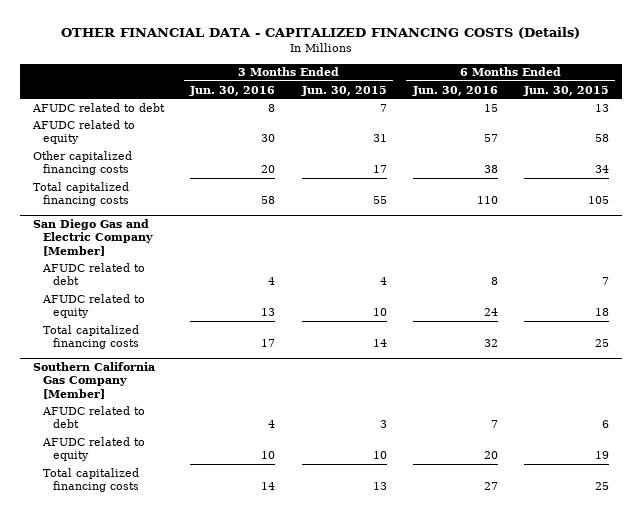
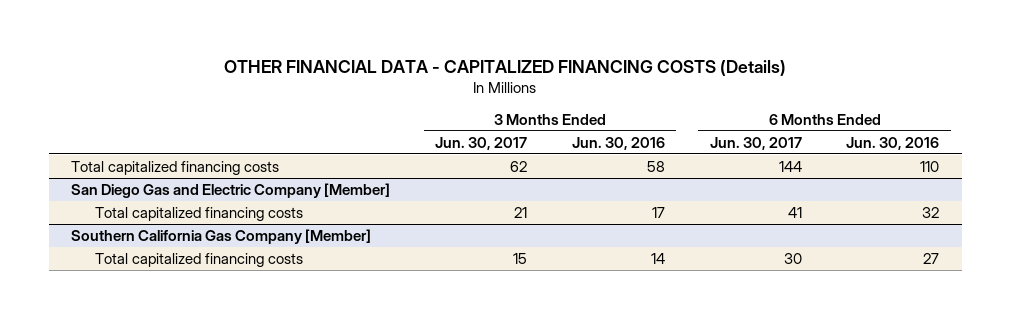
- | 3 Months Ended Jun. 30, 2016 | 3 Months Ended Jun. 30, 2015 | 6 Months Ended Jun. 30, 2016 | 6 Months Ended Jun. 30, 2015
+ | 3 Months Ended Jun. 30, 2017 | 3 Months Ended Jun. 30, 2016 | 6 Months Ended Jun. 30, 2017 | 6 Months Ended Jun. 30, 2016
- AFUDC related to debt | 8 | 7 | 15 | 13
- AFUDC related to equity | 30 | 31 | 57 | 58
- Other capitalized financing costs | 20 | 17 | 38 | 34
@ San Diego Gas and Electric Company [Member]
- AFUDC related to debt | 4 | 4 | 8 | 7
- AFUDC related to equity | 13 | 10 | 24 | 18
@ Southern California Gas Company [Member]
- AFUDC related to debt | 4 | 3 | 7 | 6
- AFUDC related to equity | 10 | 10 | 20 | 19

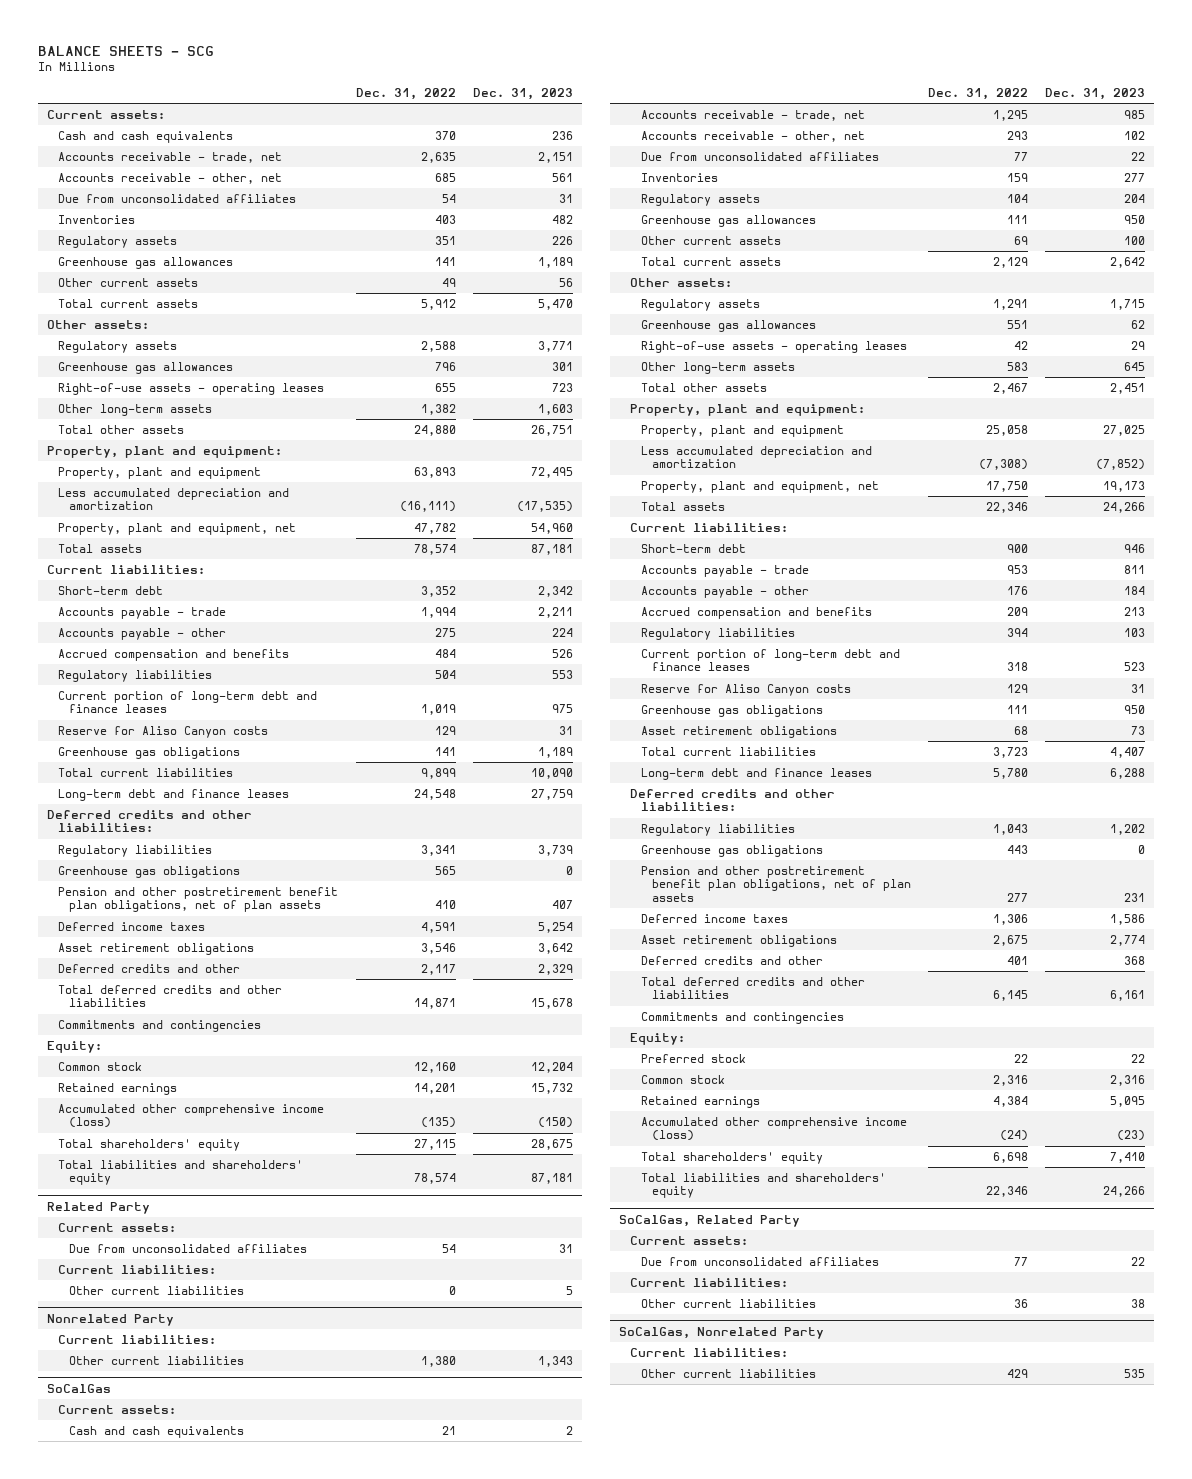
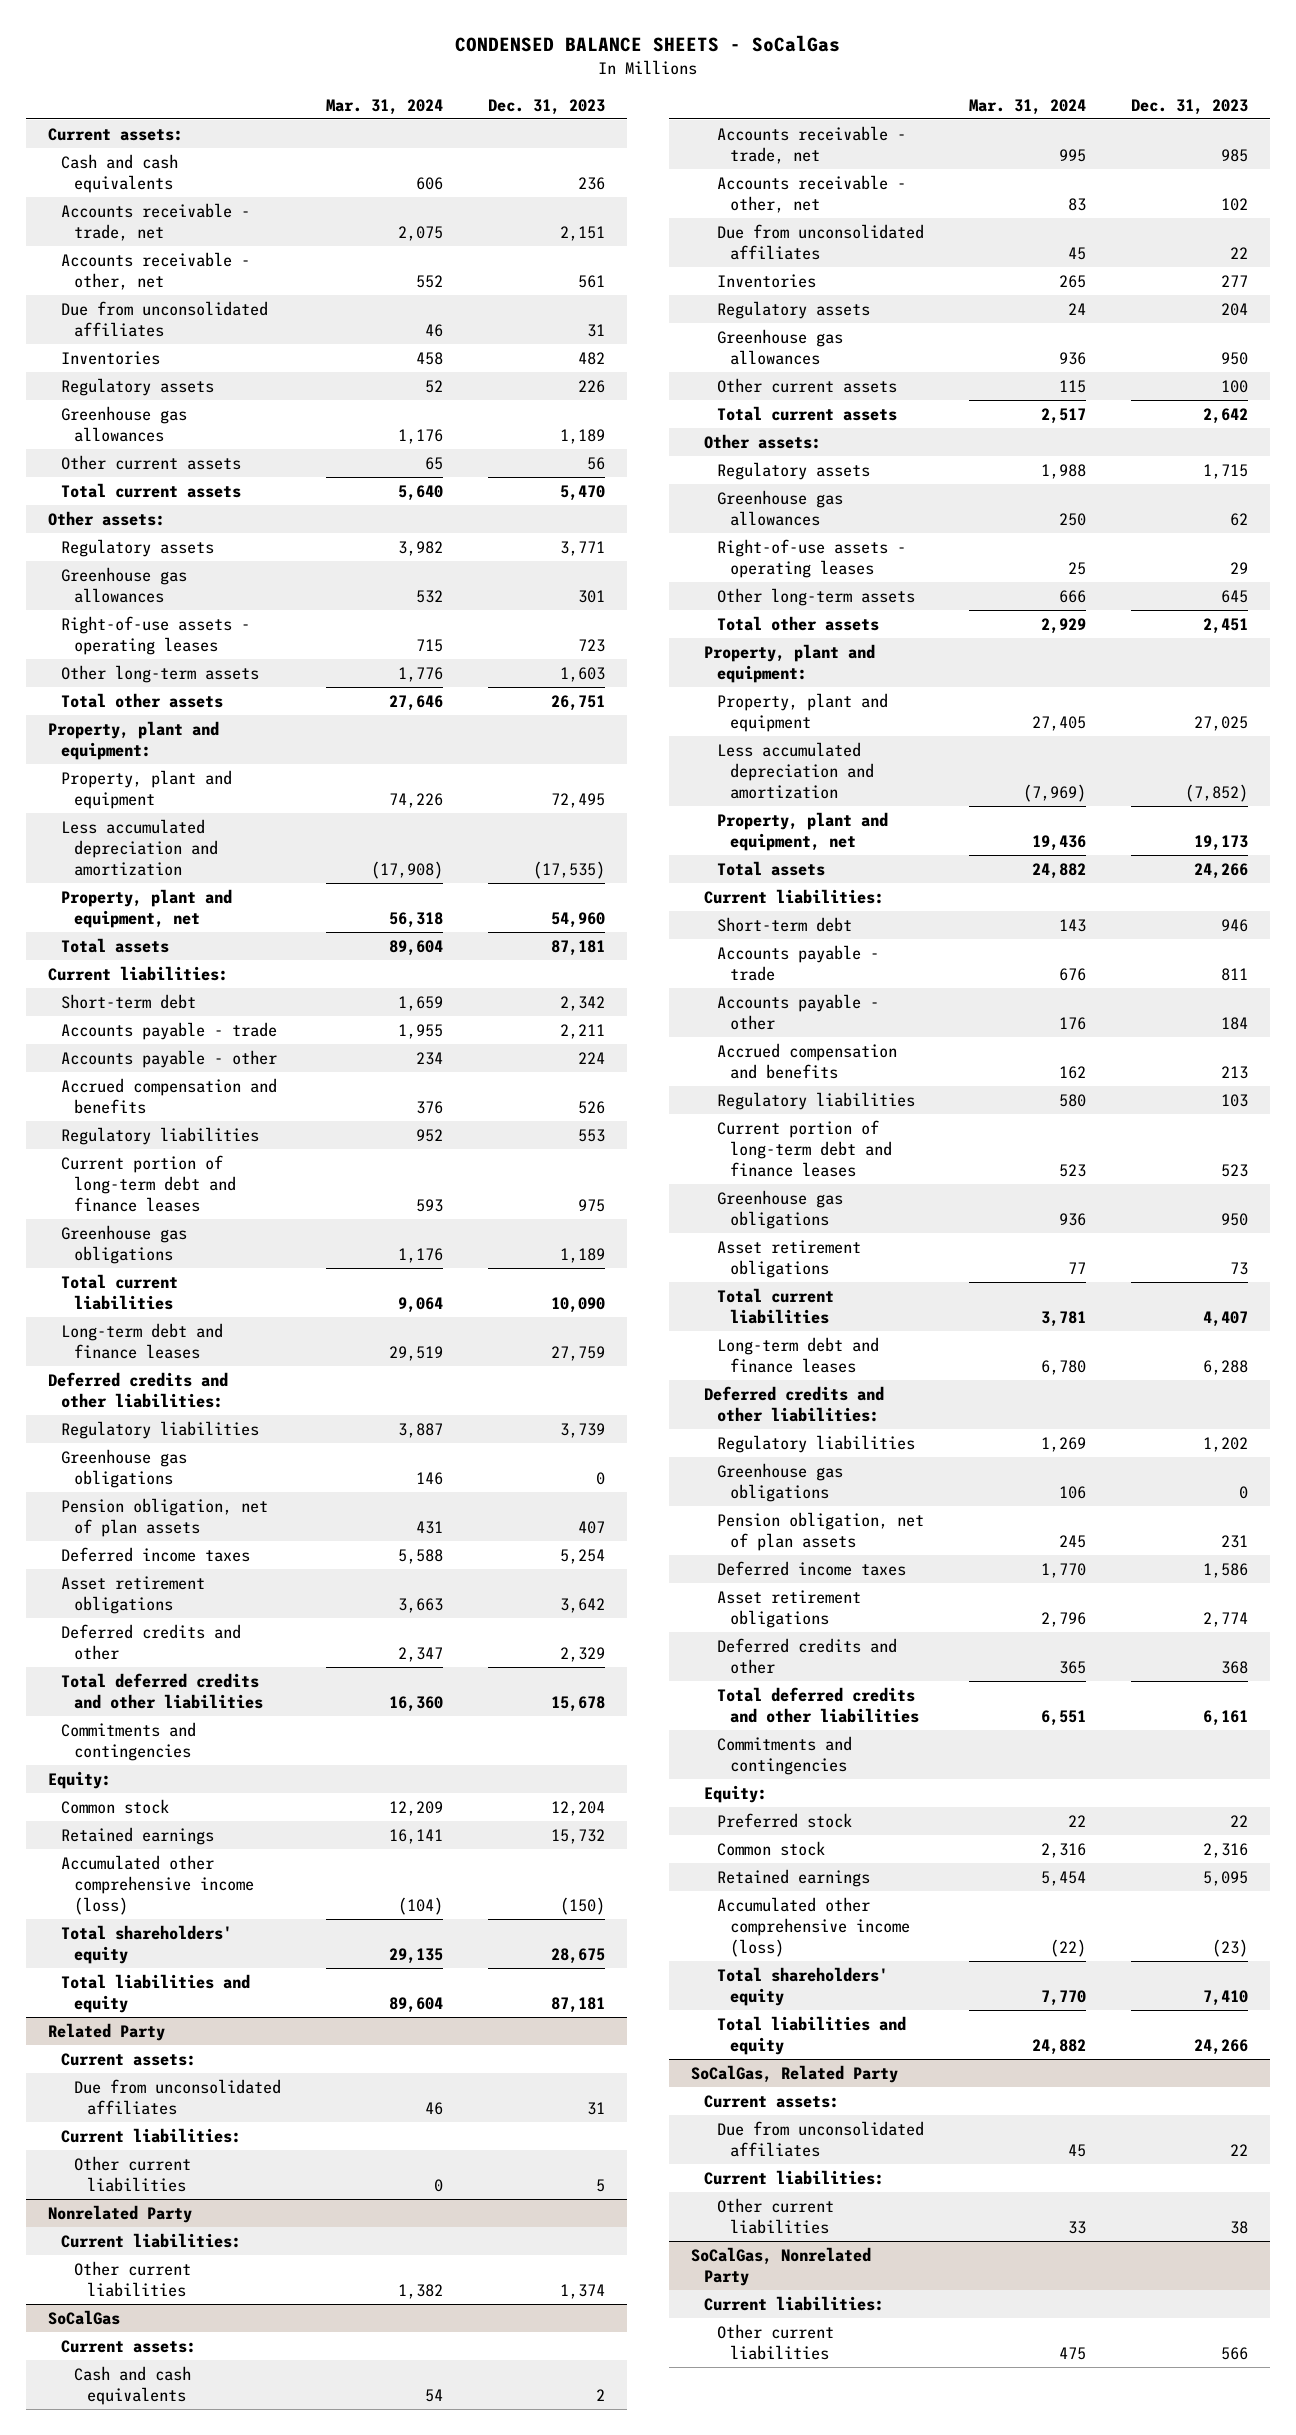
- BALANCE SHEETS - SCG
+ CONDENSED BALANCE SHEETS - SoCalGas
- | Dec. 31, 2022 | Dec. 31, 2023
+ | Mar. 31, 2024 | Dec. 31, 2023
- Reserve for Aliso Canyon costs | 129 | 31
- Pension and other postretirement benefit plan obligations, net of plan assets | 410 | 407
+ Pension obligation, net of plan assets | 431 | 407
- Total liabilities and shareholders' equity | 78,574 | 87,181
+ Total liabilities and equity | 89,604 | 87,181
@ Nonrelated Party
- Other current liabilities | 1,380 | 1,343
+ Other current liabilities | 1,382 | 1,374
@ SoCalGas
- Reserve for Aliso Canyon costs | 129 | 31
- Pension and other postretirement benefit plan obligations, net of plan assets | 277 | 231
+ Pension obligation, net of plan assets | 245 | 231
- Total liabilities and shareholders' equity | 22,346 | 24,266
+ Total liabilities and equity | 24,882 | 24,266
@ SoCalGas, Nonrelated Party
- Other current liabilities | 429 | 535
+ Other current liabilities | 475 | 566

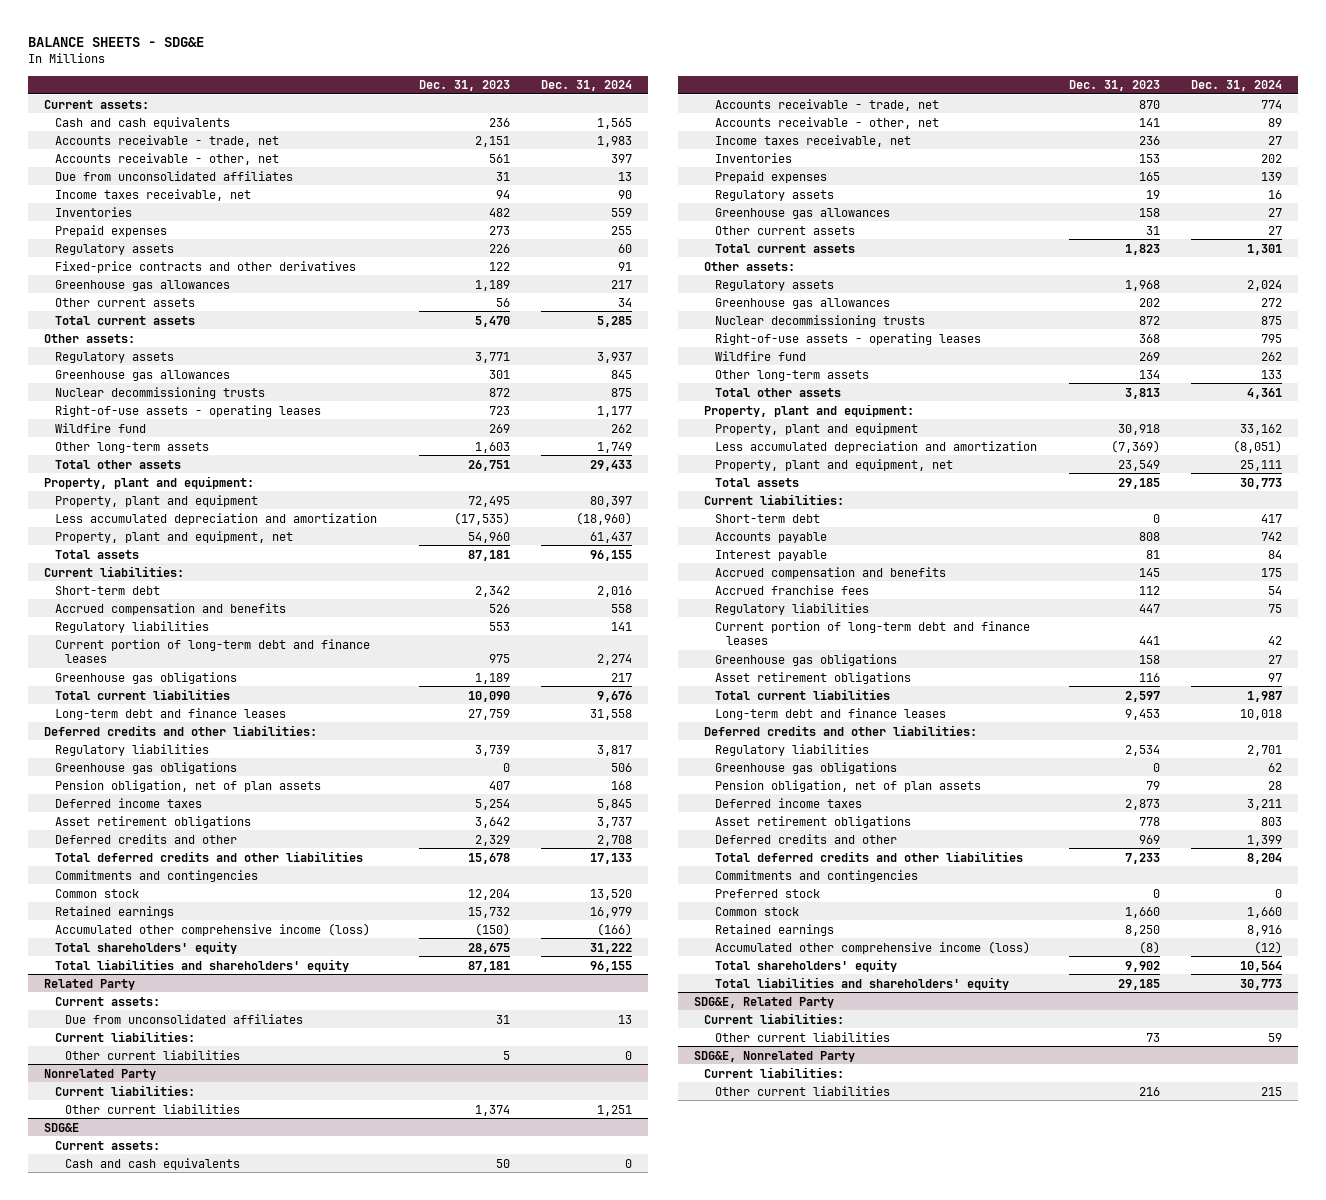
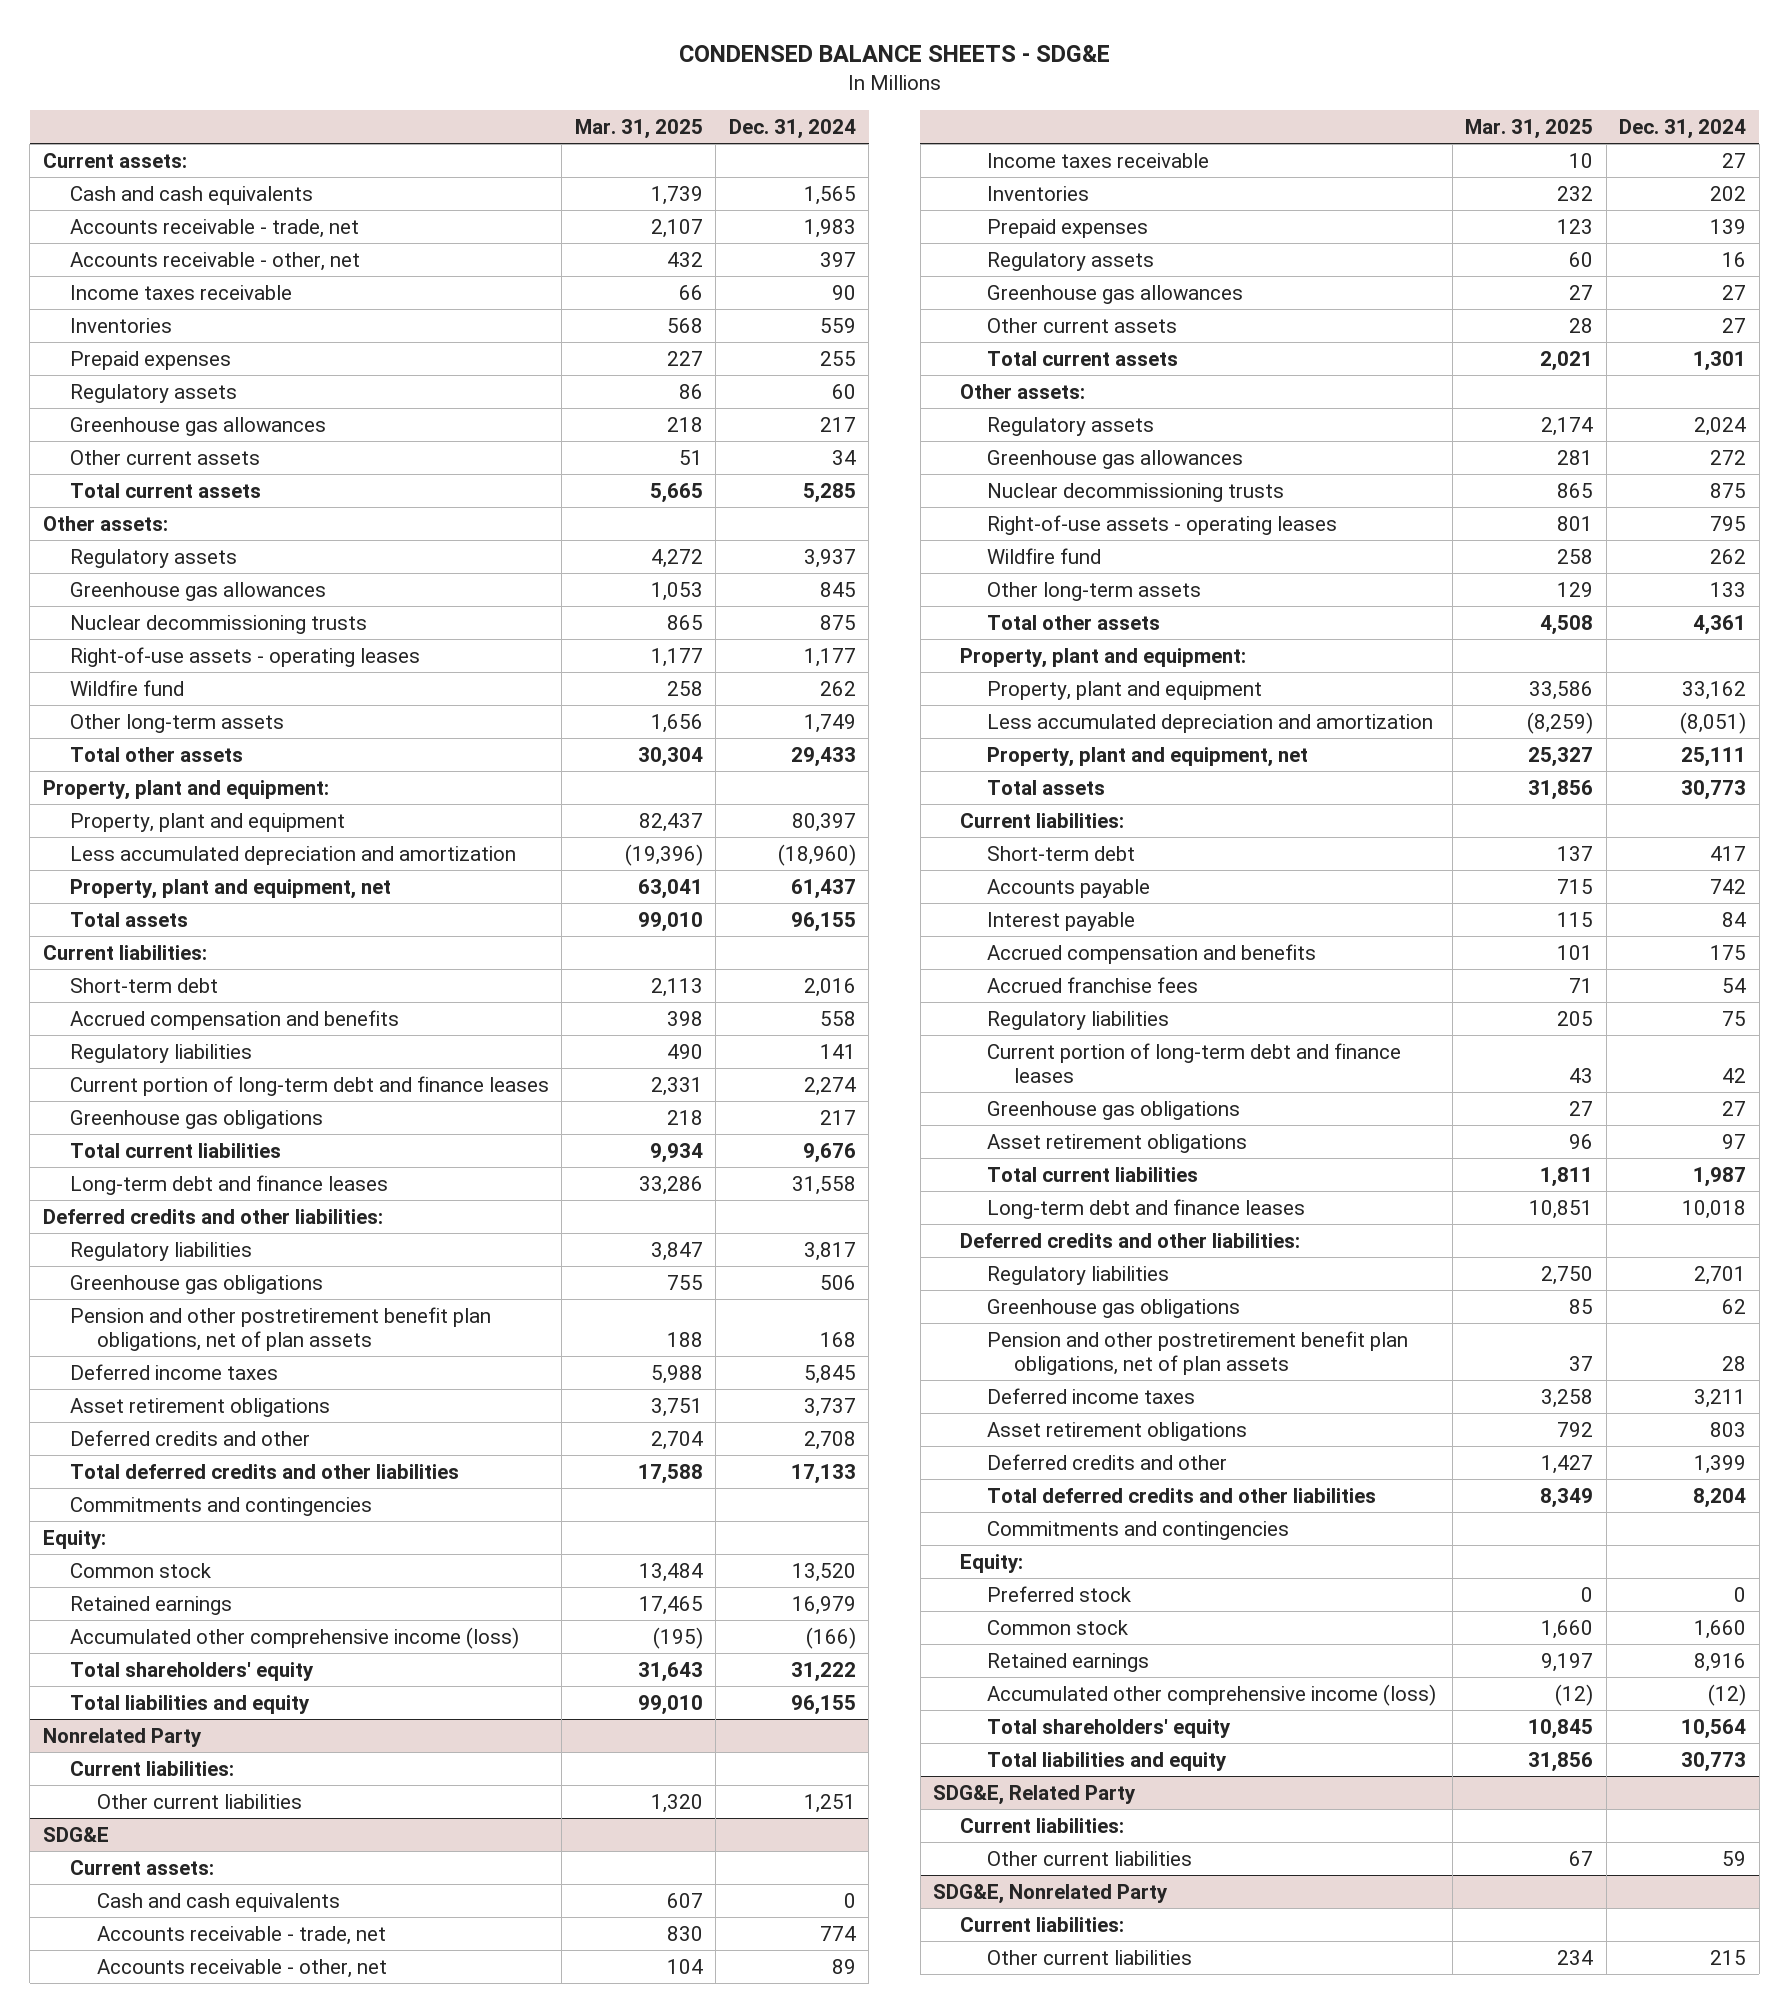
- BALANCE SHEETS - SDG&E
+ CONDENSED BALANCE SHEETS - SDG&E
- | Dec. 31, 2023 | Dec. 31, 2024
+ | Mar. 31, 2025 | Dec. 31, 2024
- Due from unconsolidated affiliates | 31 | 13
- Income taxes receivable, net | 94 | 90
+ Income taxes receivable | 66 | 90
- Fixed-price contracts and other derivatives | 122 | 91
- Pension obligation, net of plan assets | 407 | 168
+ Pension and other postretirement benefit plan obligations, net of plan assets | 188 | 168
+ Equity:
- Total liabilities and shareholders' equity | 87,181 | 96,155
- Related Party
- Current assets:
- Due from unconsolidated affiliates | 31 | 13
- Current liabilities:
- Other current liabilities | 5 | 0
+ Total liabilities and equity | 99,010 | 96,155
@ SDG&E
- Income taxes receivable, net | 236 | 27
+ Income taxes receivable | 10 | 27
- Pension obligation, net of plan assets | 79 | 28
+ Pension and other postretirement benefit plan obligations, net of plan assets | 37 | 28
+ Equity:
- Total liabilities and shareholders' equity | 29,185 | 30,773
+ Total liabilities and equity | 31,856 | 30,773

